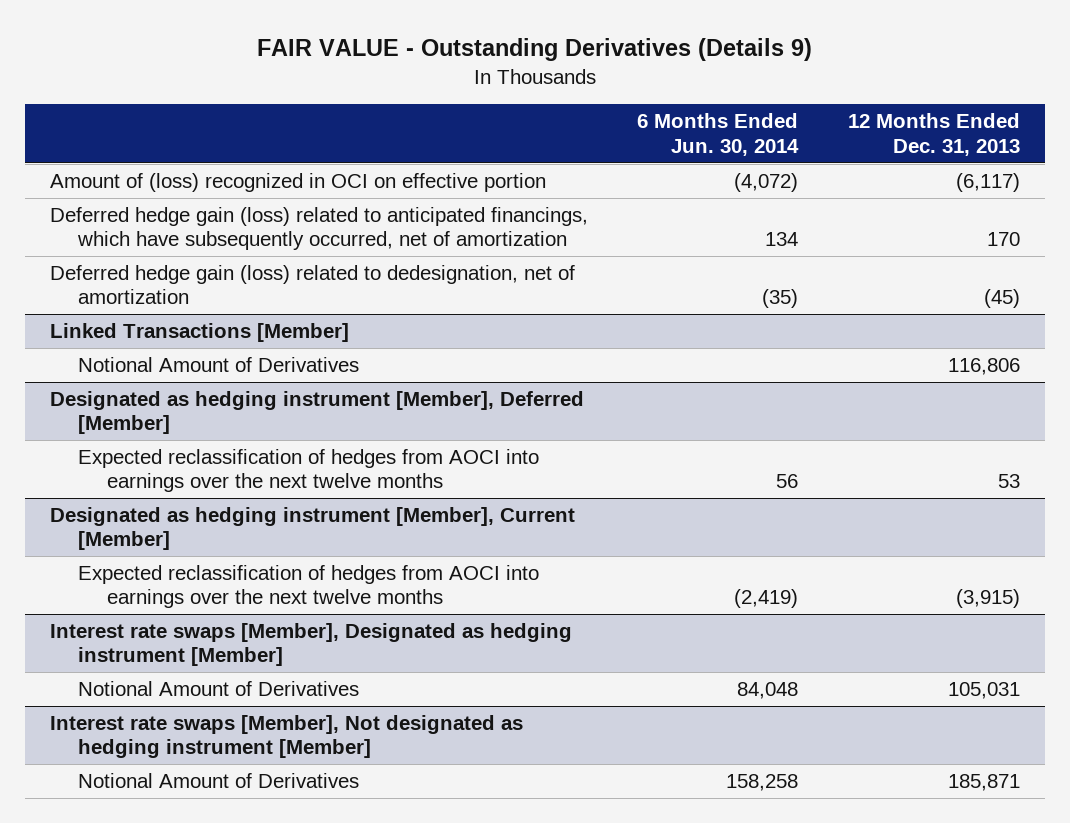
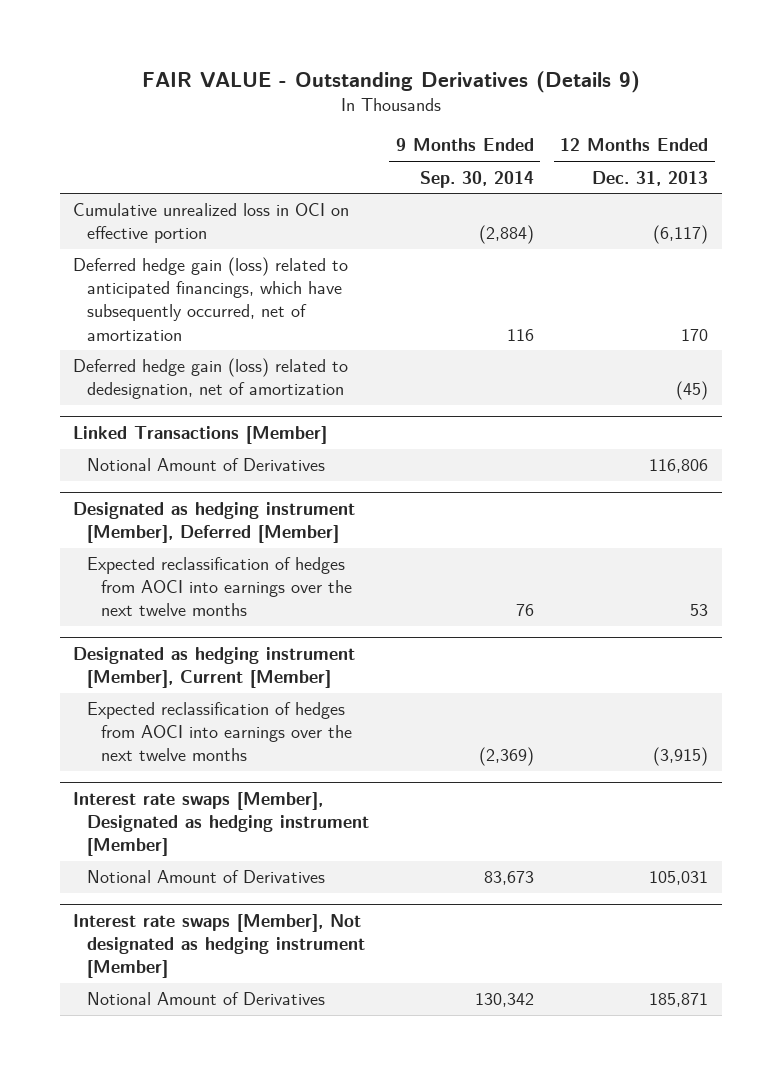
- | 6 Months Ended Jun. 30, 2014 | 12 Months Ended Dec. 31, 2013
+ | 9 Months Ended Sep. 30, 2014 | 12 Months Ended Dec. 31, 2013
- Amount of (loss) recognized in OCI on effective portion | (4,072) | (6,117)
+ Cumulative unrealized loss in OCI on effective portion | (2,884) | (6,117)

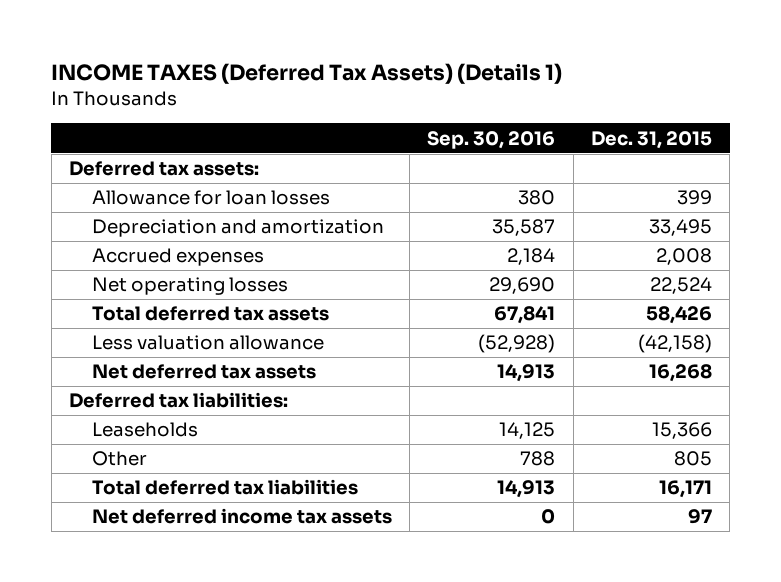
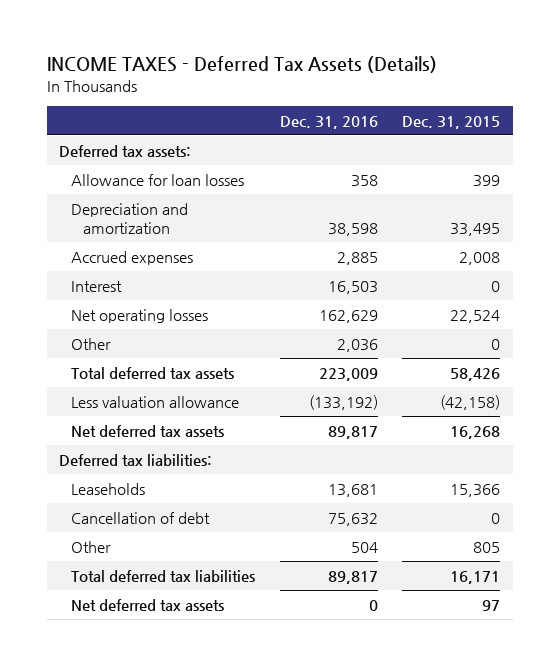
- INCOME TAXES (Deferred Tax Assets) (Details 1)
+ INCOME TAXES - Deferred Tax Assets (Details)
- | Sep. 30, 2016 | Dec. 31, 2015
+ | Dec. 31, 2016 | Dec. 31, 2015
+ Interest | 16,503 | 0
+ Other | 2,036 | 0
+ Cancellation of debt | 75,632 | 0
- Net deferred income tax assets | 0 | 97
+ Net deferred tax assets | 0 | 97

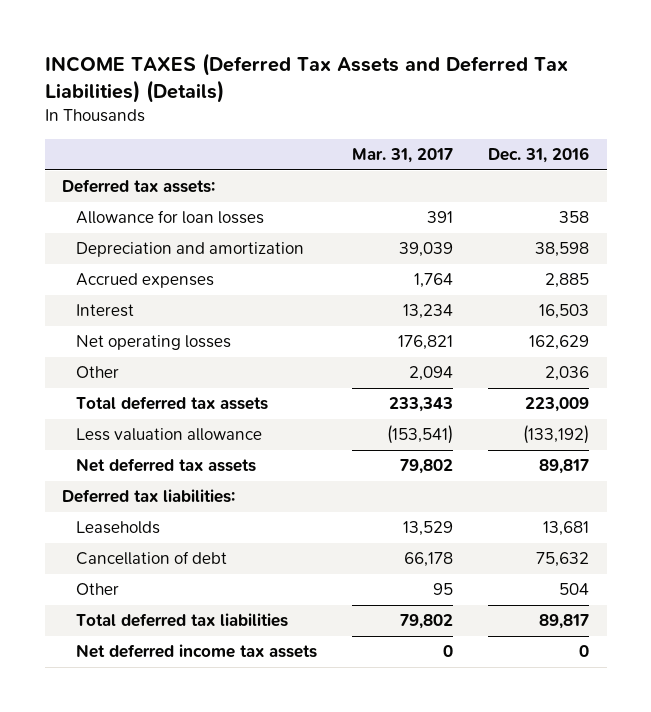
- INCOME TAXES - Deferred Tax Assets (Details)
+ INCOME TAXES (Deferred Tax Assets and Deferred Tax Liabilities) (Details)
- | Dec. 31, 2016 | Dec. 31, 2015
+ | Mar. 31, 2017 | Dec. 31, 2016
- Net deferred tax assets | 0 | 97
+ Net deferred income tax assets | 0 | 0

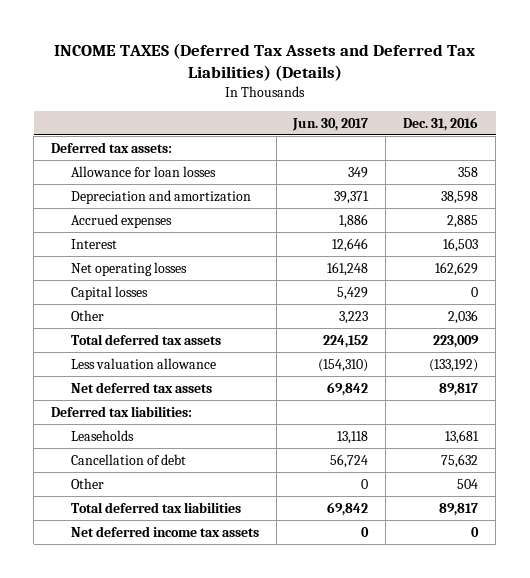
- | Mar. 31, 2017 | Dec. 31, 2016
+ | Jun. 30, 2017 | Dec. 31, 2016
+ Capital losses | 5,429 | 0

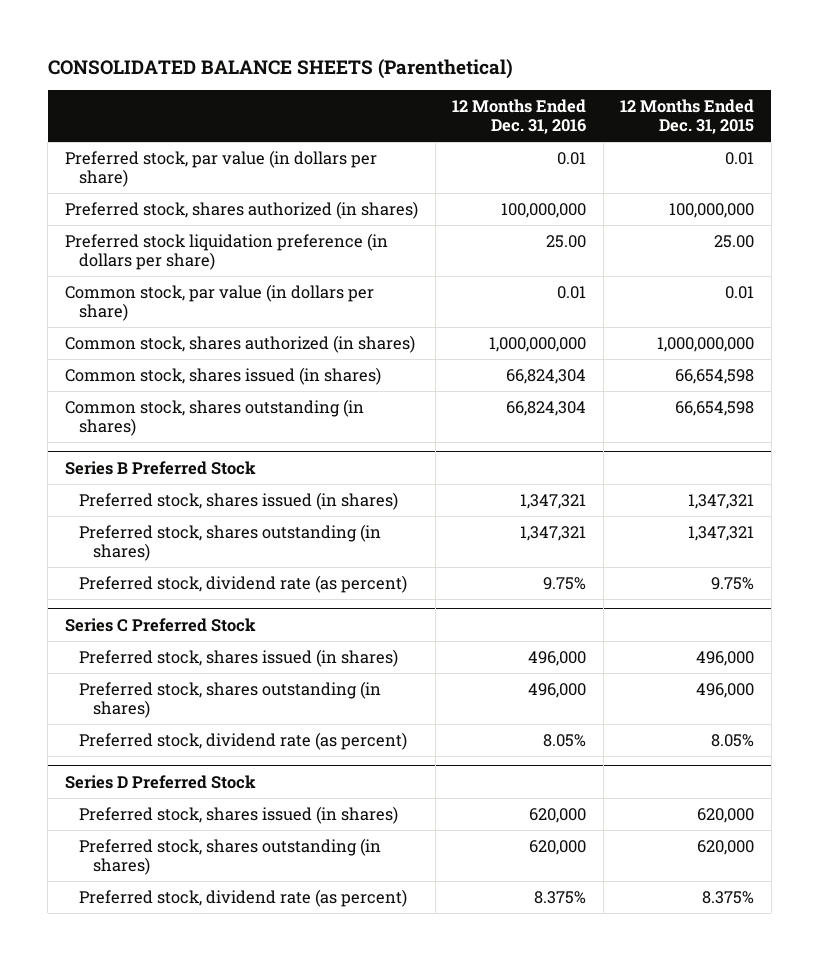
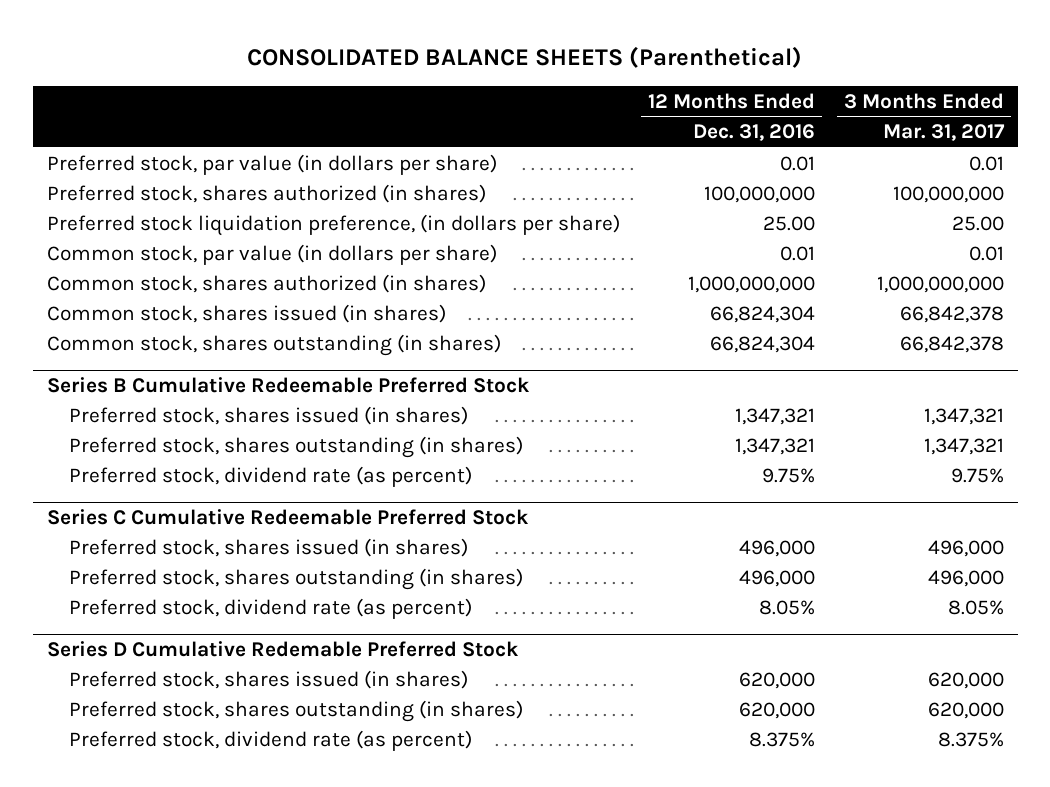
- | 12 Months Ended Dec. 31, 2016 | 12 Months Ended Dec. 31, 2015
+ | 12 Months Ended Dec. 31, 2016 | 3 Months Ended Mar. 31, 2017
- Preferred stock liquidation preference (in dollars per share) | 25.00 | 25.00
+ Preferred stock liquidation preference, (in dollars per share) | 25.00 | 25.00
- Series B Preferred Stock
+ Series B Cumulative Redeemable Preferred Stock
- Series C Preferred Stock
+ Series C Cumulative Redeemable Preferred Stock
- Series D Preferred Stock
+ Series D Cumulative Redemable Preferred Stock

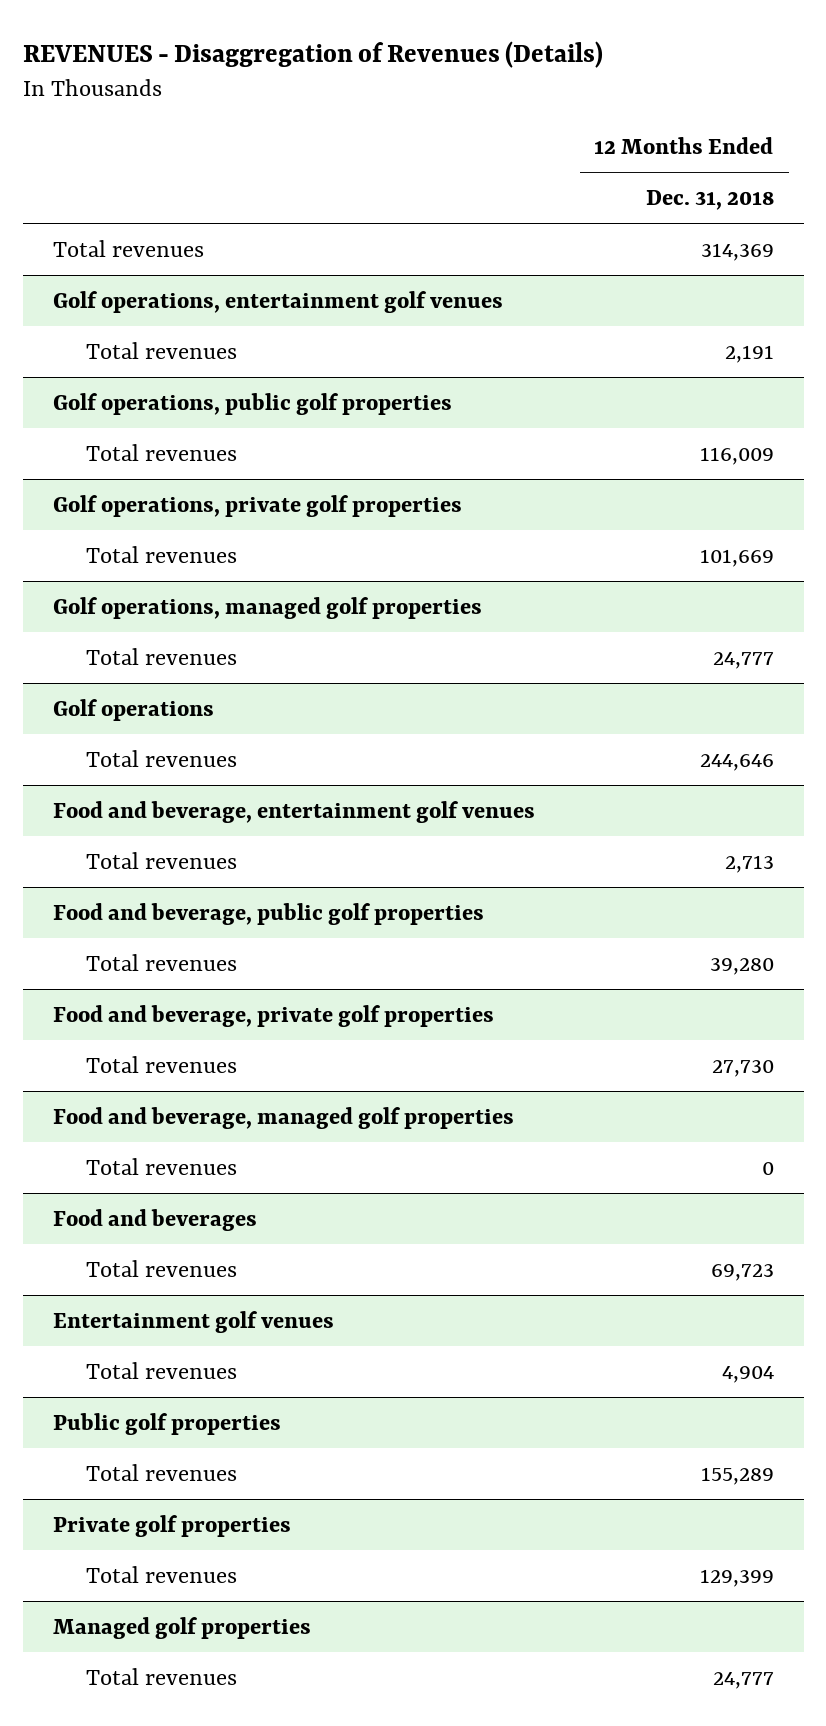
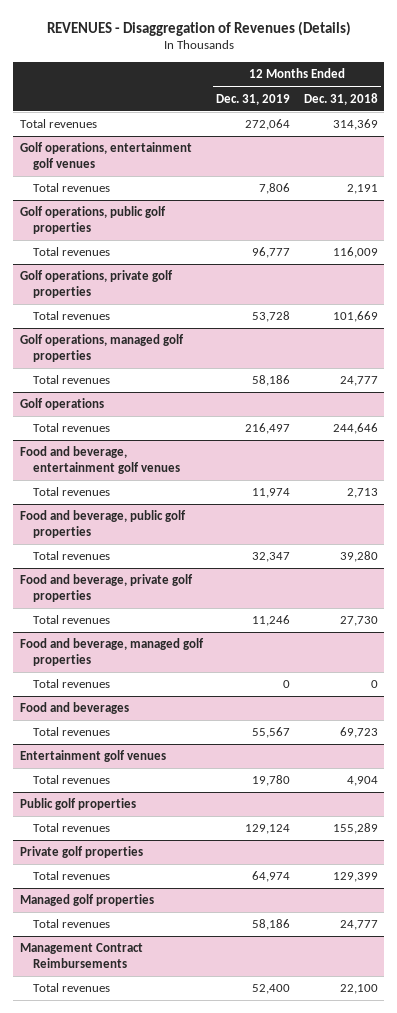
- | 12 Months Ended Dec. 31, 2018
+ | 12 Months Ended Dec. 31, 2019 | 12 Months Ended Dec. 31, 2018
+ Management Contract Reimbursements
+ Total revenues | 52,400 | 22,100

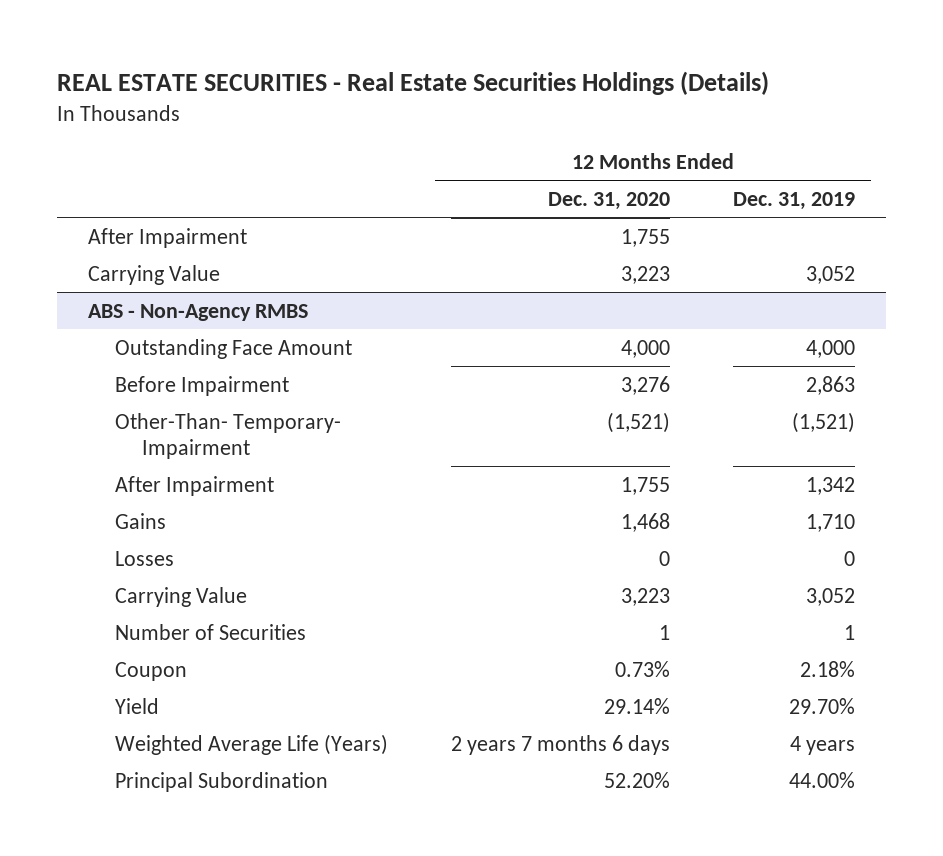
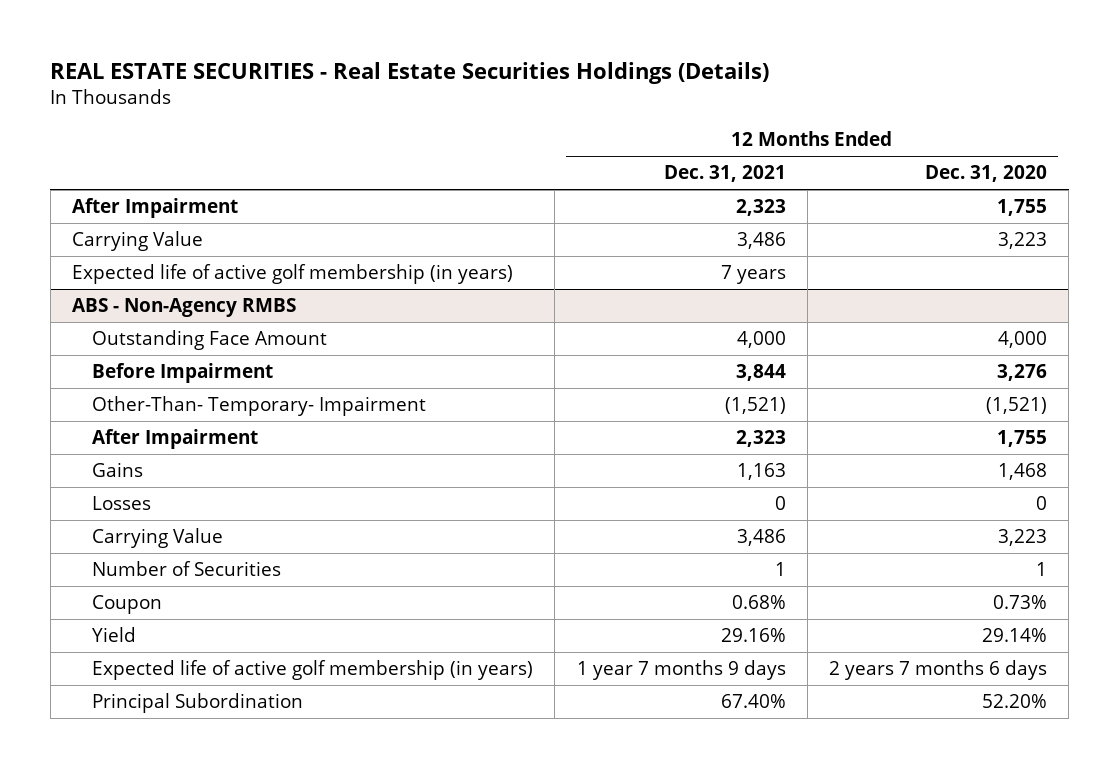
- | 12 Months Ended Dec. 31, 2020 | 12 Months Ended Dec. 31, 2019
+ | 12 Months Ended Dec. 31, 2021 | 12 Months Ended Dec. 31, 2020
+ Expected life of active golf membership (in years) | 7 years |
@ ABS - Non-Agency RMBS
- Weighted Average Life (Years) | 2 years 7 months 6 days | 4 years
+ Expected life of active golf membership (in years) | 1 year 7 months 9 days | 2 years 7 months 6 days

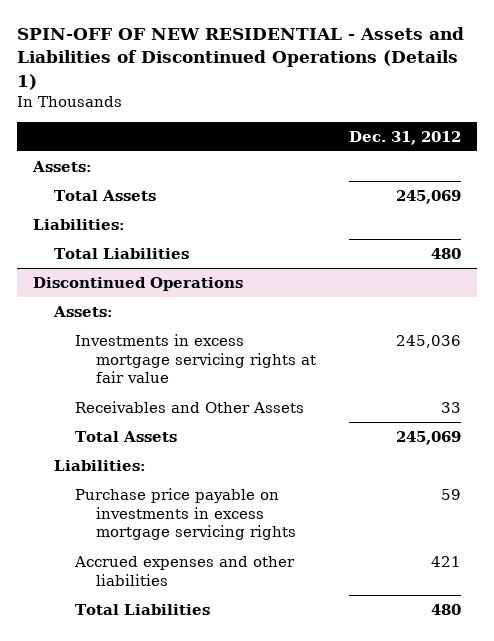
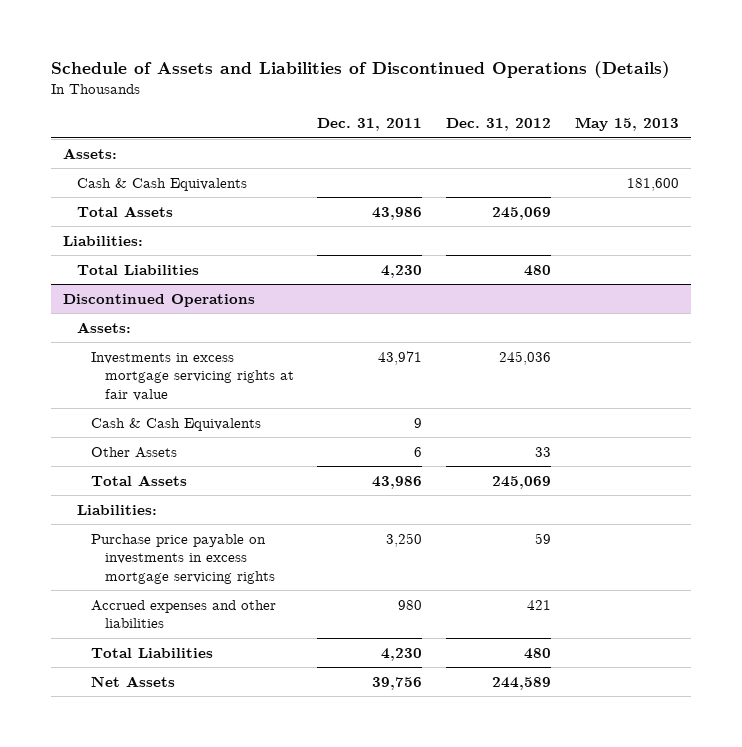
- SPIN-OFF OF NEW RESIDENTIAL - Assets and Liabilities of Discontinued Operations (Details 1)
+ Schedule of Assets and Liabilities of Discontinued Operations (Details)
- | Dec. 31, 2012
+ | Dec. 31, 2011 | Dec. 31, 2012 | May 15, 2013
+ Cash & Cash Equivalents | | | 181,600
@ Discontinued Operations
- Receivables and Other Assets | 33
+ Cash & Cash Equivalents | 9 | |
+ Other Assets | 6 | 33 |
+ Net Assets | 39,756 | 244,589 |

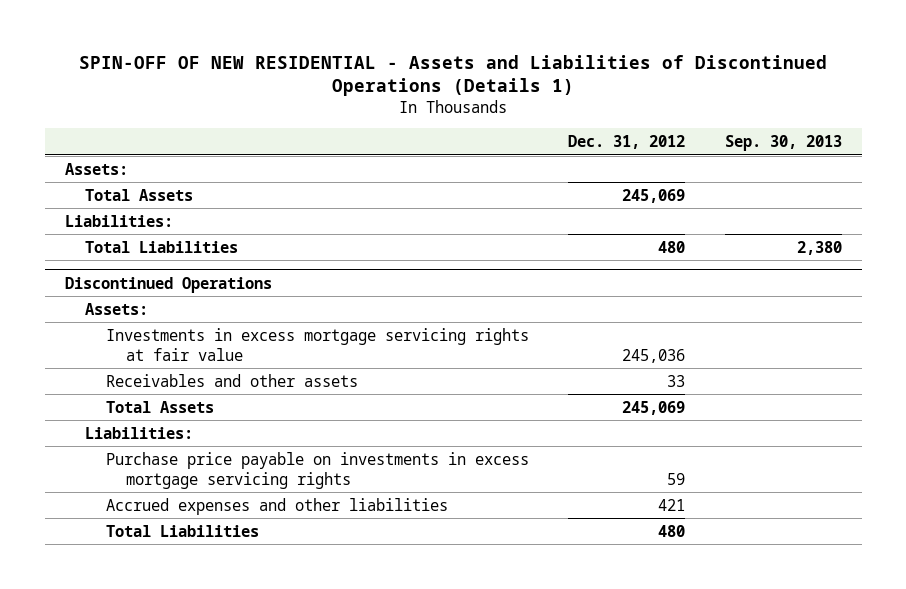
- Schedule of Assets and Liabilities of Discontinued Operations (Details)
+ SPIN-OFF OF NEW RESIDENTIAL - Assets and Liabilities of Discontinued Operations (Details 1)
- | Dec. 31, 2011 | Dec. 31, 2012 | May 15, 2013
+ | Dec. 31, 2012 | Sep. 30, 2013
- Cash & Cash Equivalents | | | 181,600
@ Discontinued Operations
- Cash & Cash Equivalents | 9 | |
- Other Assets | 6 | 33 |
+ Receivables and other assets | 33 |
- Net Assets | 39,756 | 244,589 |

